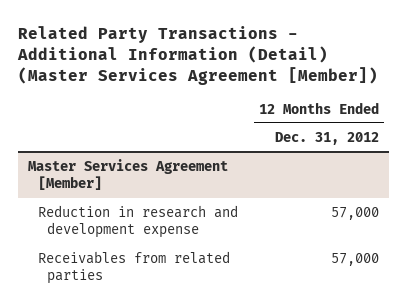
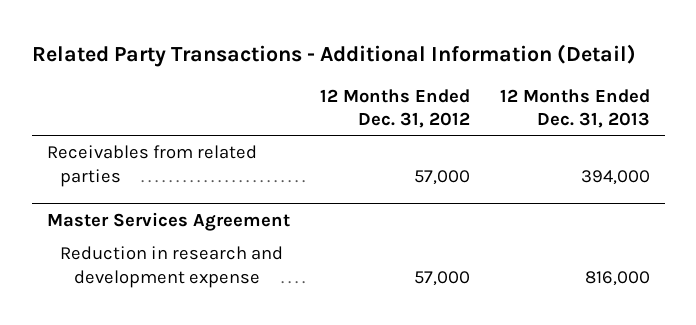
- Related Party Transactions - Additional Information (Detail) (Master Services Agreement [Member])
+ Related Party Transactions - Additional Information (Detail)
- | 12 Months Ended Dec. 31, 2012
+ | 12 Months Ended Dec. 31, 2012 | 12 Months Ended Dec. 31, 2013
- Master Services Agreement [Member]
- Reduction in research and development expense | 57,000
+ Master Services Agreement
+ Reduction in research and development expense | 57,000 | 816,000

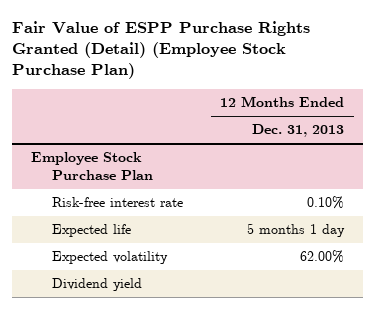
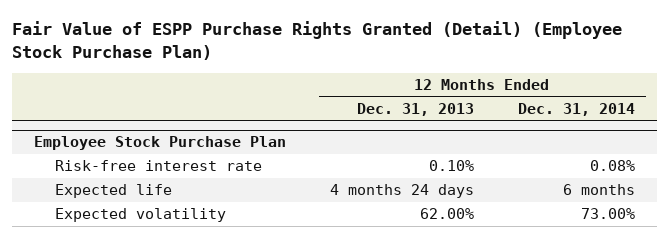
- | 12 Months Ended Dec. 31, 2013
+ | 12 Months Ended Dec. 31, 2013 | 12 Months Ended Dec. 31, 2014
@ Employee Stock Purchase Plan
- Expected life | 5 months 1 day
+ Expected life | 4 months 24 days | 6 months
- Dividend yield

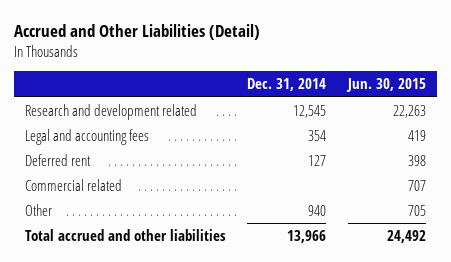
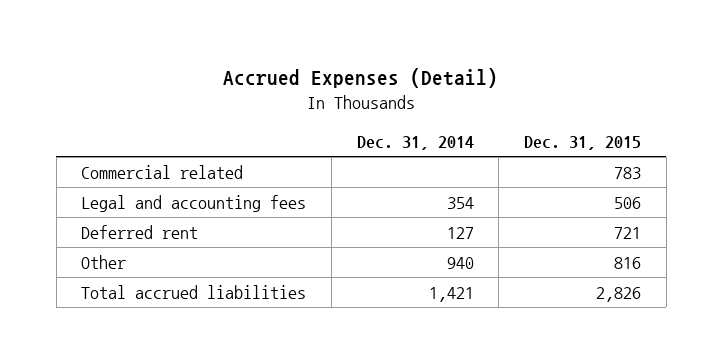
- Accrued and Other Liabilities (Detail)
+ Accrued Expenses (Detail)
- | Dec. 31, 2014 | Jun. 30, 2015
+ | Dec. 31, 2014 | Dec. 31, 2015
- Research and development related | 12,545 | 22,263
moved up: Commercial related | | 783
- Total accrued and other liabilities | 13,966 | 24,492
+ Total accrued liabilities | 1,421 | 2,826

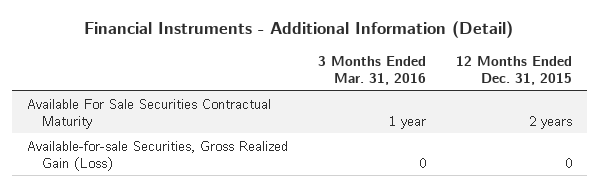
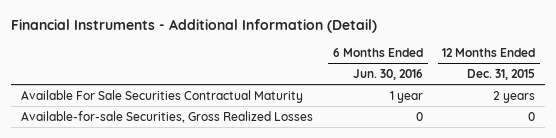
- | 3 Months Ended Mar. 31, 2016 | 12 Months Ended Dec. 31, 2015
+ | 6 Months Ended Jun. 30, 2016 | 12 Months Ended Dec. 31, 2015
- Available-for-sale Securities, Gross Realized Gain (Loss) | 0 | 0
+ Available-for-sale Securities, Gross Realized Losses | 0 | 0

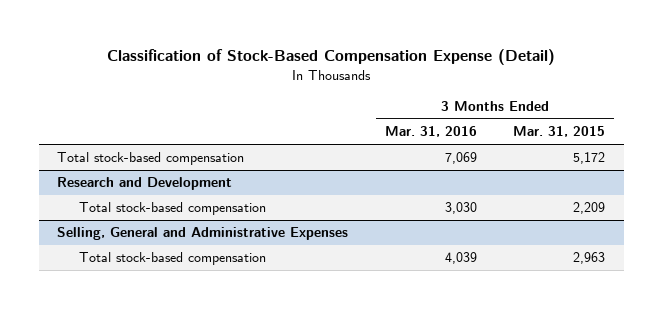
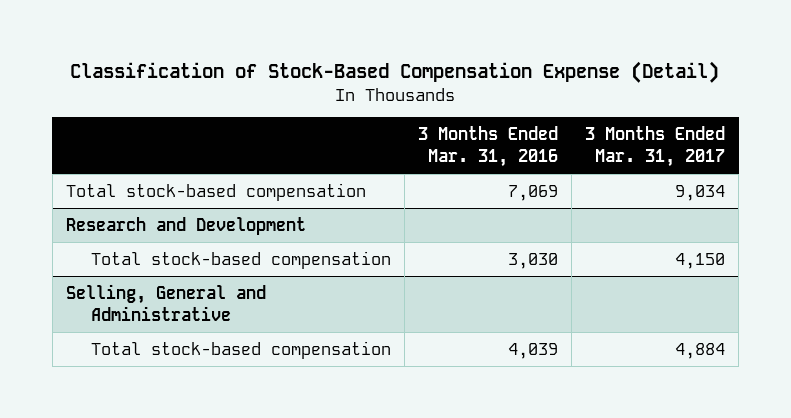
- | 3 Months Ended Mar. 31, 2016 | 3 Months Ended Mar. 31, 2015
+ | 3 Months Ended Mar. 31, 2016 | 3 Months Ended Mar. 31, 2017
- Selling, General and Administrative Expenses
+ Selling, General and Administrative

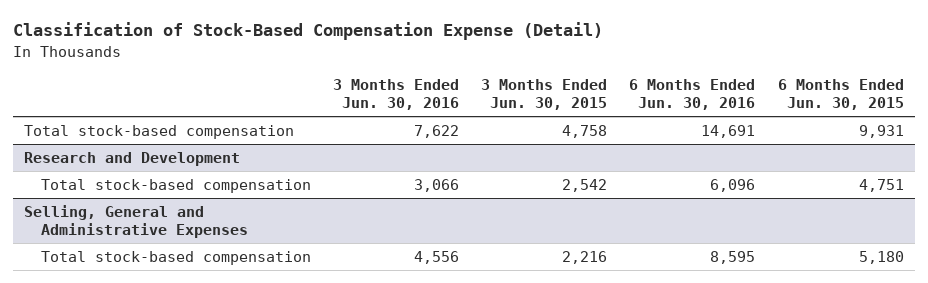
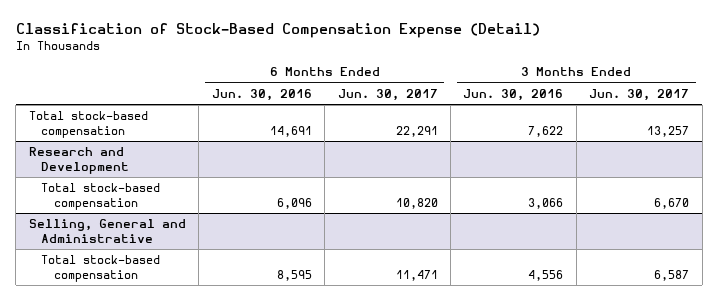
- | 3 Months Ended Jun. 30, 2016 | 3 Months Ended Jun. 30, 2015 | 6 Months Ended Jun. 30, 2016 | 6 Months Ended Jun. 30, 2015
+ | 6 Months Ended Jun. 30, 2016 | 6 Months Ended Jun. 30, 2017 | 3 Months Ended Jun. 30, 2016 | 3 Months Ended Jun. 30, 2017
- Selling, General and Administrative Expenses
+ Selling, General and Administrative

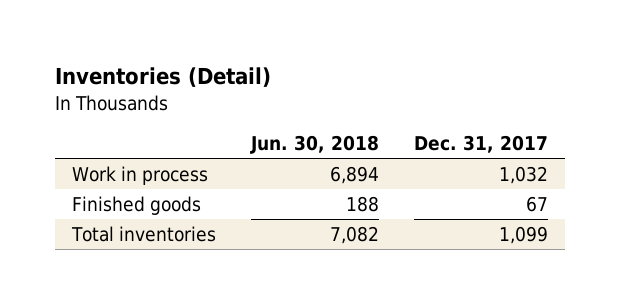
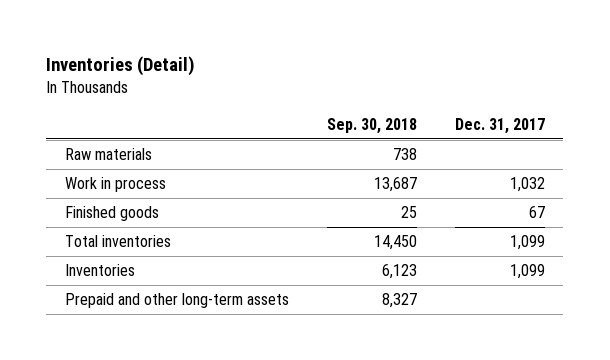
- | Jun. 30, 2018 | Dec. 31, 2017
+ | Sep. 30, 2018 | Dec. 31, 2017
+ Raw materials | 738 |
+ Inventories | 6,123 | 1,099
+ Prepaid and other long-term assets | 8,327 |

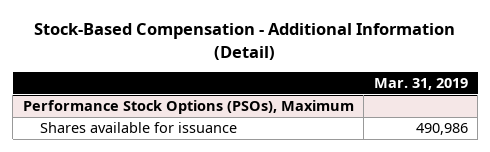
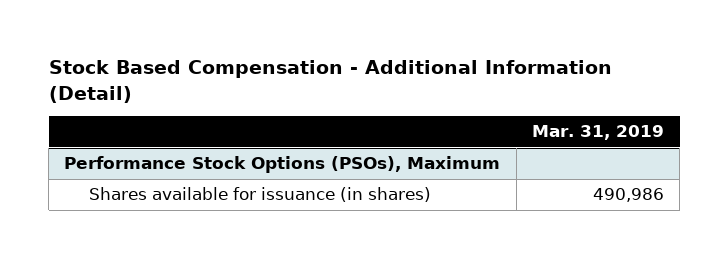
- Stock-Based Compensation - Additional Information (Detail)
+ Stock Based Compensation - Additional Information (Detail)
@ Performance Stock Options (PSOs), Maximum
- Shares available for issuance | 490,986
+ Shares available for issuance (in shares) | 490,986

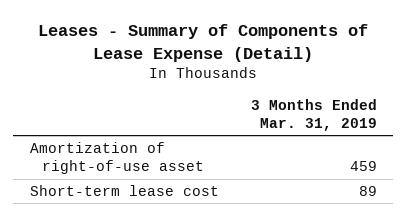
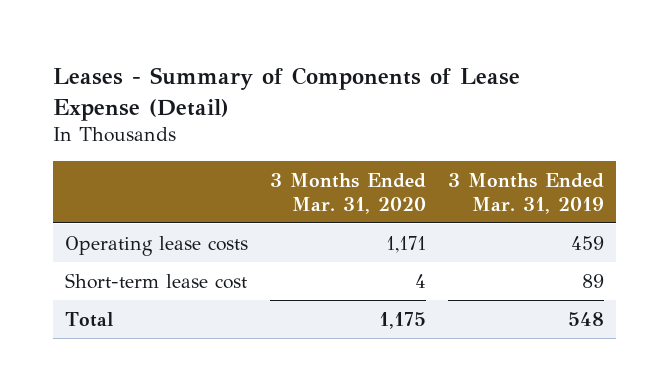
- | 3 Months Ended Mar. 31, 2019
+ | 3 Months Ended Mar. 31, 2020 | 3 Months Ended Mar. 31, 2019
- Amortization of right-of-use asset | 459
+ Operating lease costs | 1,171 | 459
+ Total | 1,175 | 548

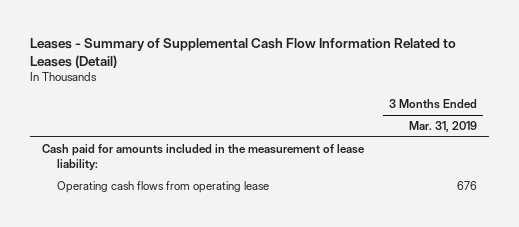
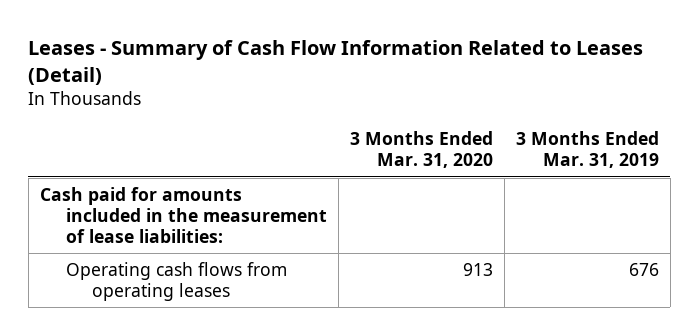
- Leases - Summary of Supplemental Cash Flow Information Related to Leases (Detail)
+ Leases - Summary of Cash Flow Information Related to Leases (Detail)
- | 3 Months Ended Mar. 31, 2019
+ | 3 Months Ended Mar. 31, 2020 | 3 Months Ended Mar. 31, 2019
- Cash paid for amounts included in the measurement of lease liability:
- Operating cash flows from operating lease | 676
+ Cash paid for amounts included in the measurement of lease liabilities:
+ Operating cash flows from operating leases | 913 | 676

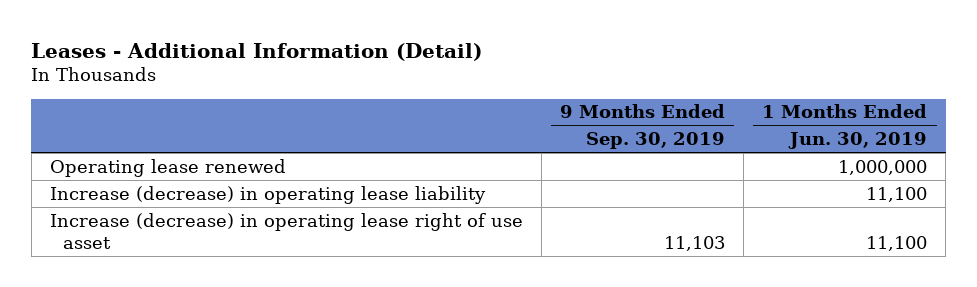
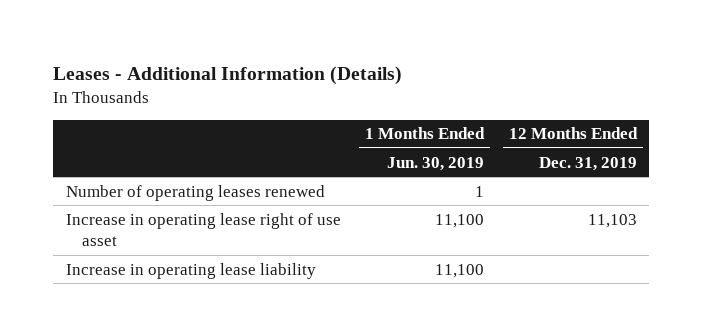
- Leases - Additional Information (Detail)
+ Leases - Additional Information (Details)
- | 9 Months Ended Sep. 30, 2019 | 1 Months Ended Jun. 30, 2019
+ | 1 Months Ended Jun. 30, 2019 | 12 Months Ended Dec. 31, 2019
- Operating lease renewed | | 1,000,000
- Increase (decrease) in operating lease liability | | 11,100
- Increase (decrease) in operating lease right of use asset | 11,103 | 11,100
+ Number of operating leases renewed | 1 |
+ Increase in operating lease right of use asset | 11,100 | 11,103
+ Increase in operating lease liability | 11,100 |

